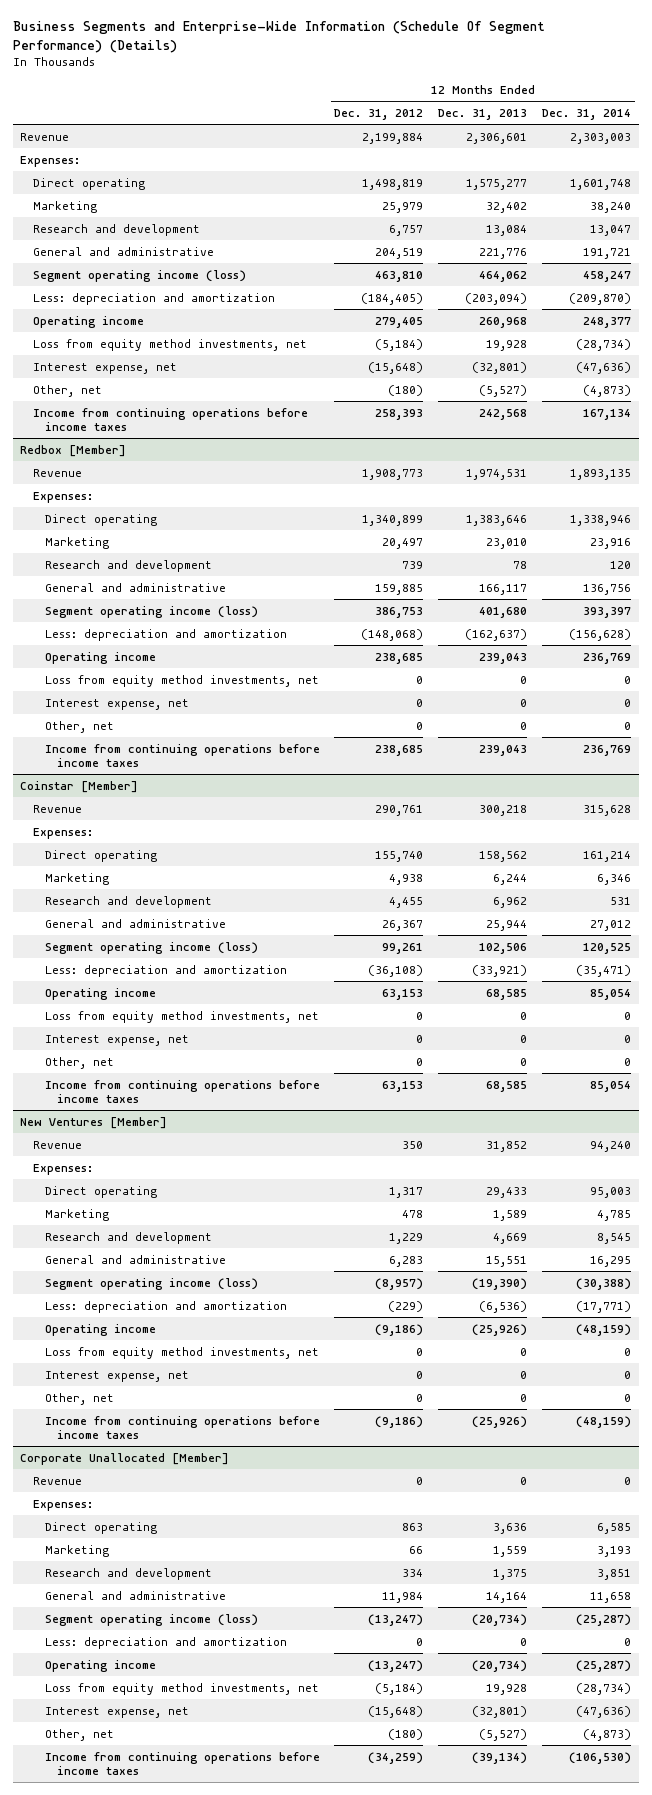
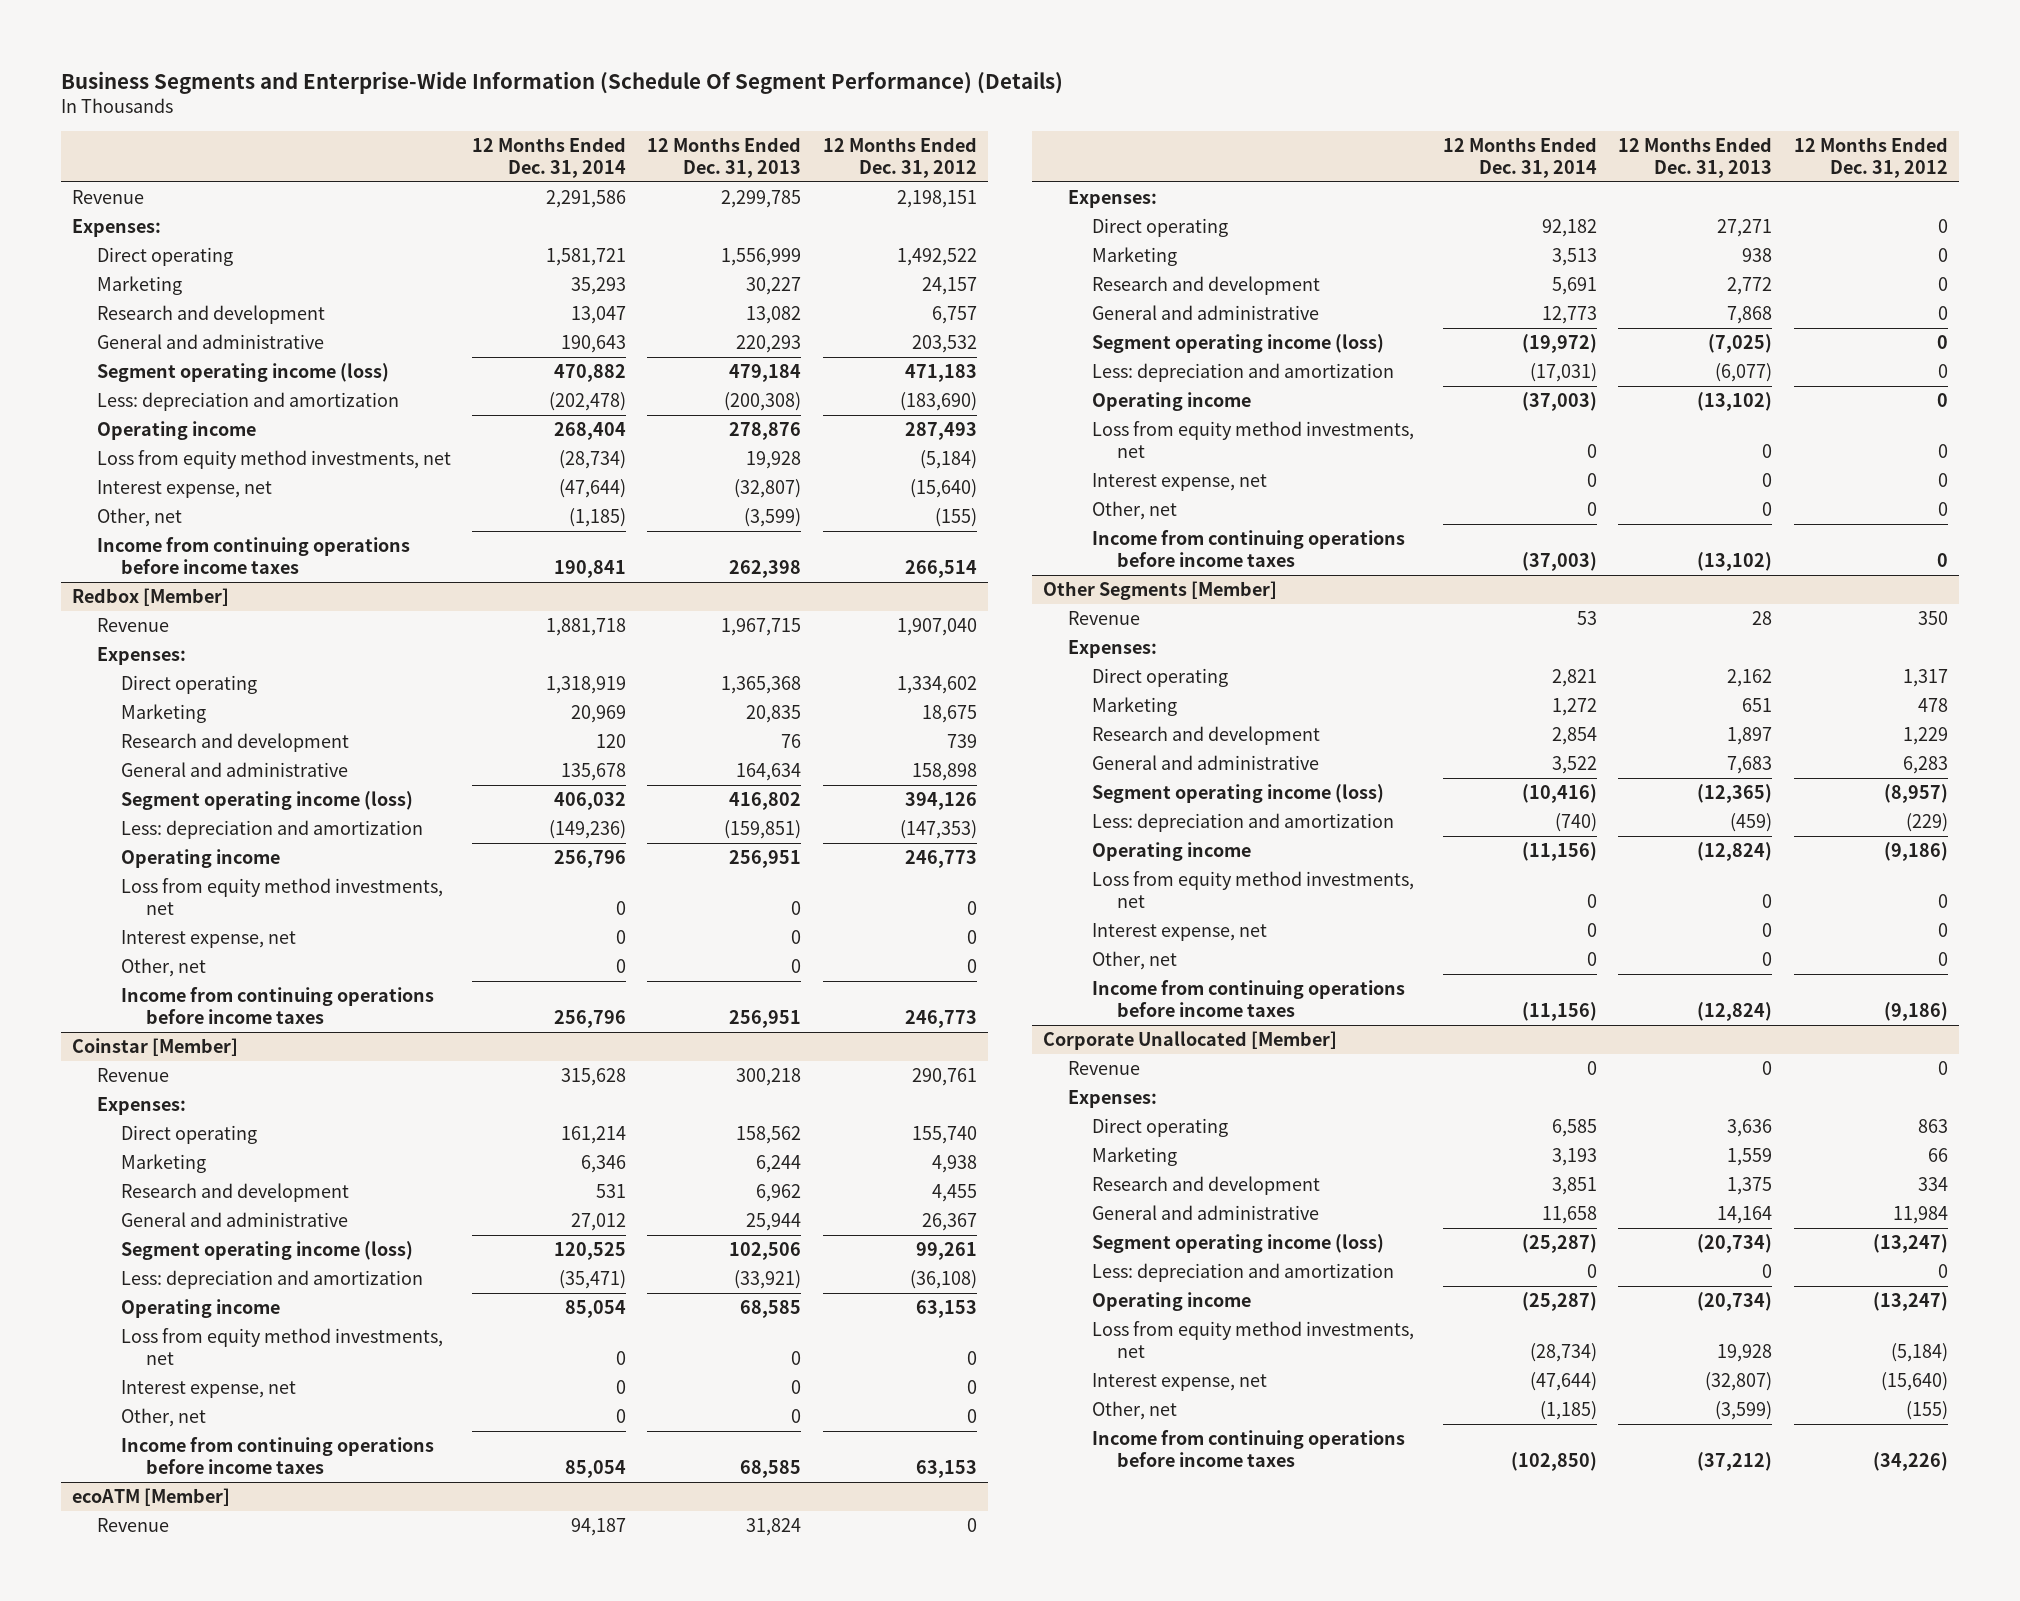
- | 12 Months Ended Dec. 31, 2012 | 12 Months Ended Dec. 31, 2013 | 12 Months Ended Dec. 31, 2014
+ | 12 Months Ended Dec. 31, 2014 | 12 Months Ended Dec. 31, 2013 | 12 Months Ended Dec. 31, 2012
- Revenue | 2,199,884 | 2,306,601 | 2,303,003
+ Revenue | 2,291,586 | 2,299,785 | 2,198,151
- Direct operating | 1,498,819 | 1,575,277 | 1,601,748
- Marketing | 25,979 | 32,402 | 38,240
- Research and development | 6,757 | 13,084 | 13,047
- General and administrative | 204,519 | 221,776 | 191,721
- Segment operating income (loss) | 463,810 | 464,062 | 458,247
- Less: depreciation and amortization | (184,405) | (203,094) | (209,870)
- Operating income | 279,405 | 260,968 | 248,377
+ Direct operating | 1,581,721 | 1,556,999 | 1,492,522
+ Marketing | 35,293 | 30,227 | 24,157
+ Research and development | 13,047 | 13,082 | 6,757
+ General and administrative | 190,643 | 220,293 | 203,532
+ Segment operating income (loss) | 470,882 | 479,184 | 471,183
+ Less: depreciation and amortization | (202,478) | (200,308) | (183,690)
+ Operating income | 268,404 | 278,876 | 287,493
- Interest expense, net | (15,648) | (32,801) | (47,636)
- Other, net | (180) | (5,527) | (4,873)
- Income from continuing operations before income taxes | 258,393 | 242,568 | 167,134
+ Interest expense, net | (47,644) | (32,807) | (15,640)
+ Other, net | (1,185) | (3,599) | (155)
+ Income from continuing operations before income taxes | 190,841 | 262,398 | 266,514
@ Redbox [Member]
- Revenue | 1,908,773 | 1,974,531 | 1,893,135
+ Revenue | 1,881,718 | 1,967,715 | 1,907,040
- Direct operating | 1,340,899 | 1,383,646 | 1,338,946
- Marketing | 20,497 | 23,010 | 23,916
- Research and development | 739 | 78 | 120
- General and administrative | 159,885 | 166,117 | 136,756
- Segment operating income (loss) | 386,753 | 401,680 | 393,397
- Less: depreciation and amortization | (148,068) | (162,637) | (156,628)
- Operating income | 238,685 | 239,043 | 236,769
+ Direct operating | 1,318,919 | 1,365,368 | 1,334,602
+ Marketing | 20,969 | 20,835 | 18,675
+ Research and development | 120 | 76 | 739
+ General and administrative | 135,678 | 164,634 | 158,898
+ Segment operating income (loss) | 406,032 | 416,802 | 394,126
+ Less: depreciation and amortization | (149,236) | (159,851) | (147,353)
+ Operating income | 256,796 | 256,951 | 246,773
- Income from continuing operations before income taxes | 238,685 | 239,043 | 236,769
+ Income from continuing operations before income taxes | 256,796 | 256,951 | 246,773
- New Ventures [Member]
- Revenue | 350 | 31,852 | 94,240
+ ecoATM [Member]
+ Revenue | 94,187 | 31,824 | 0
- Direct operating | 1,317 | 29,433 | 95,003
- Marketing | 478 | 1,589 | 4,785
- Research and development | 1,229 | 4,669 | 8,545
- General and administrative | 6,283 | 15,551 | 16,295
- Segment operating income (loss) | (8,957) | (19,390) | (30,388)
- Less: depreciation and amortization | (229) | (6,536) | (17,771)
- Operating income | (9,186) | (25,926) | (48,159)
+ Direct operating | 92,182 | 27,271 | 0
+ Marketing | 3,513 | 938 | 0
+ Research and development | 5,691 | 2,772 | 0
+ General and administrative | 12,773 | 7,868 | 0
+ Segment operating income (loss) | (19,972) | (7,025) | 0
+ Less: depreciation and amortization | (17,031) | (6,077) | 0
+ Operating income | (37,003) | (13,102) | 0
- Income from continuing operations before income taxes | (9,186) | (25,926) | (48,159)
+ Income from continuing operations before income taxes | (37,003) | (13,102) | 0
+ Other Segments [Member]
+ Revenue | 53 | 28 | 350
+ Expenses:
+ Direct operating | 2,821 | 2,162 | 1,317
+ Marketing | 1,272 | 651 | 478
+ Research and development | 2,854 | 1,897 | 1,229
+ General and administrative | 3,522 | 7,683 | 6,283
+ Segment operating income (loss) | (10,416) | (12,365) | (8,957)
+ Less: depreciation and amortization | (740) | (459) | (229)
+ Operating income | (11,156) | (12,824) | (9,186)
+ Loss from equity method investments, net | 0 | 0 | 0
+ Interest expense, net | 0 | 0 | 0
+ Other, net | 0 | 0 | 0
+ Income from continuing operations before income taxes | (11,156) | (12,824) | (9,186)
@ Corporate Unallocated [Member]
- Interest expense, net | (15,648) | (32,801) | (47,636)
- Other, net | (180) | (5,527) | (4,873)
- Income from continuing operations before income taxes | (34,259) | (39,134) | (106,530)
+ Interest expense, net | (47,644) | (32,807) | (15,640)
+ Other, net | (1,185) | (3,599) | (155)
+ Income from continuing operations before income taxes | (102,850) | (37,212) | (34,226)

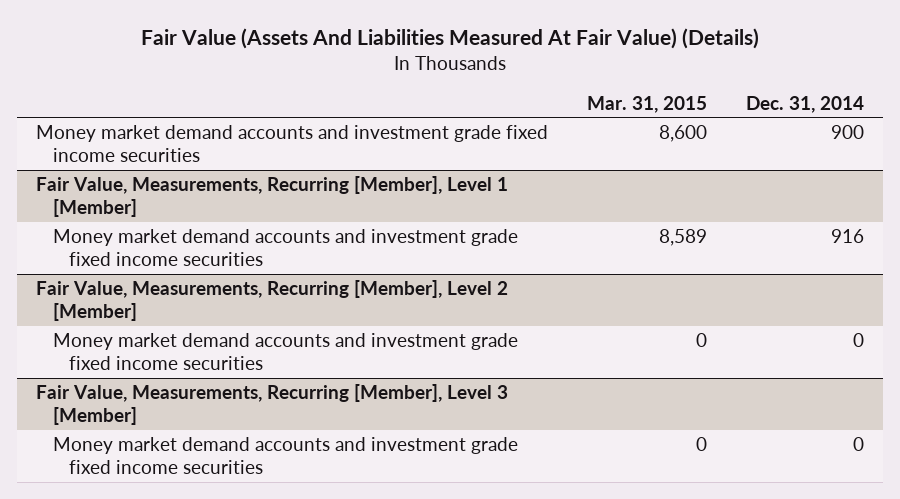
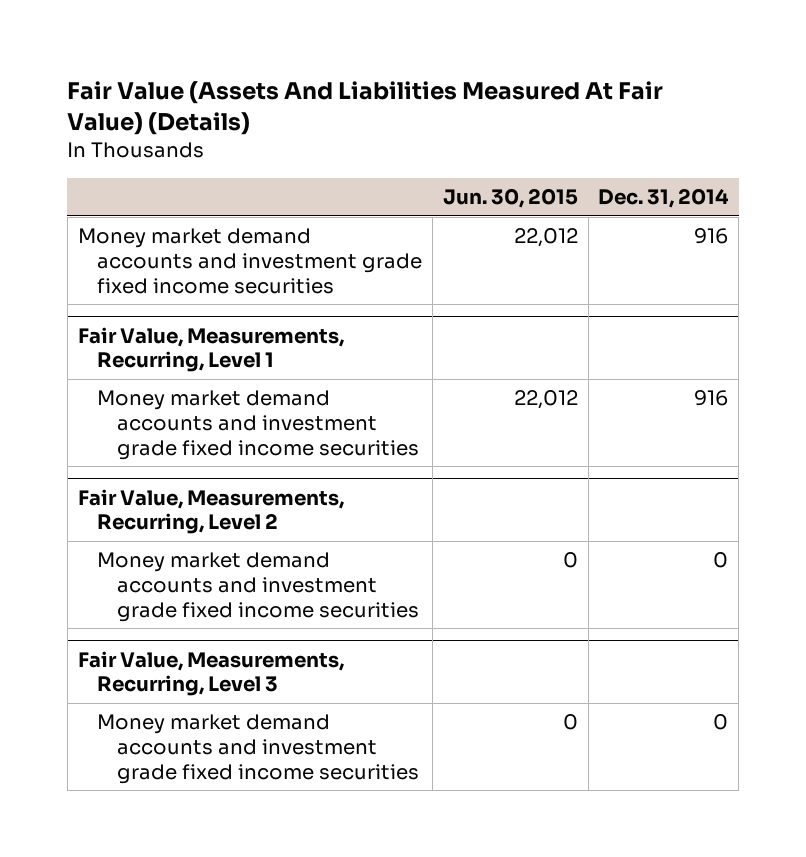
- | Mar. 31, 2015 | Dec. 31, 2014
+ | Jun. 30, 2015 | Dec. 31, 2014
- Money market demand accounts and investment grade fixed income securities | 8,600 | 900
- Fair Value, Measurements, Recurring [Member], Level 1 [Member]
- Fair Value, Measurements, Recurring [Member], Level 2 [Member]
+ Fair Value, Measurements, Recurring, Level 1
+ Money market demand accounts and investment grade fixed income securities | 22,012 | 916
+ Fair Value, Measurements, Recurring, Level 2
- Fair Value, Measurements, Recurring [Member], Level 3 [Member]
+ Fair Value, Measurements, Recurring, Level 3

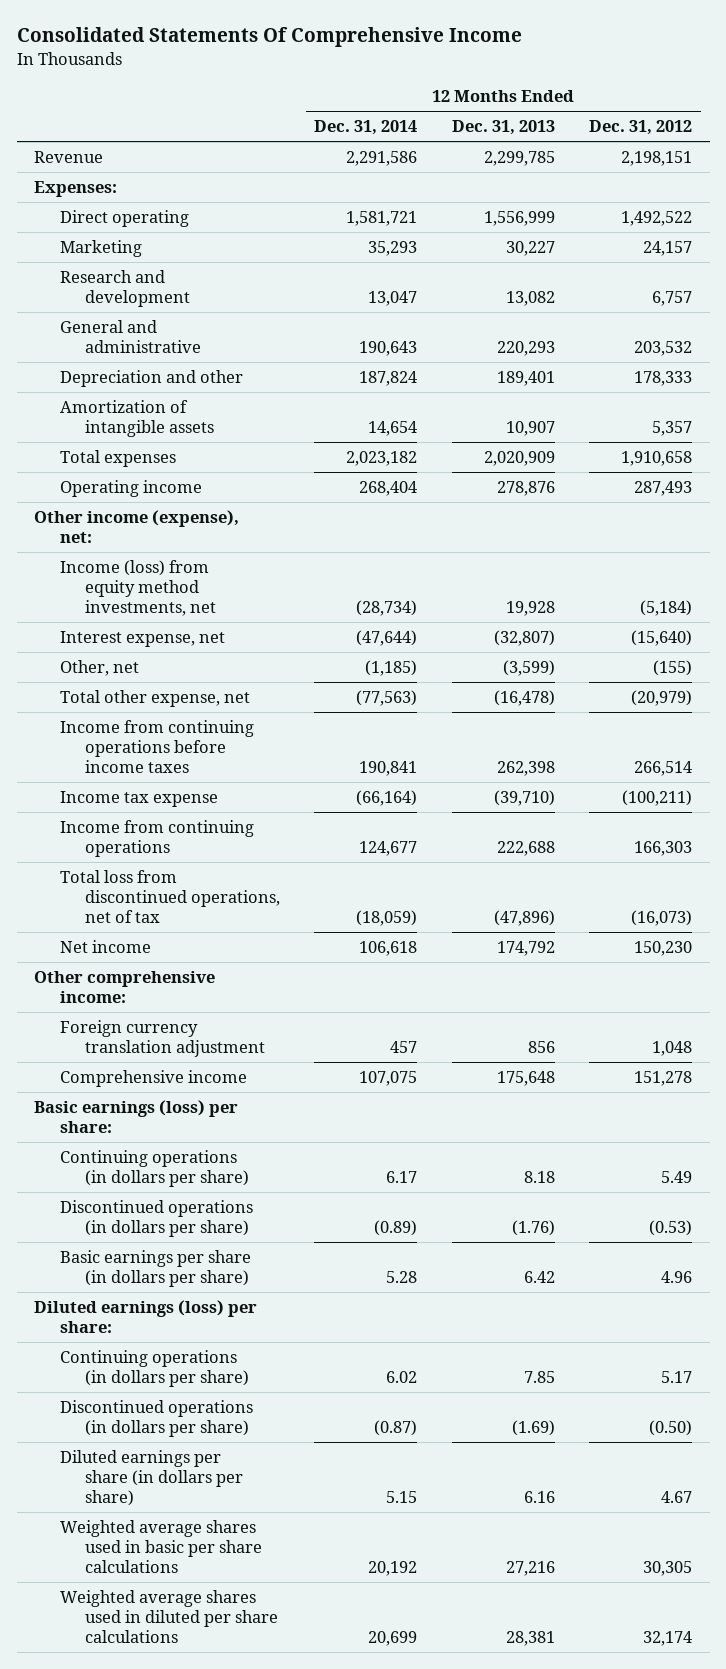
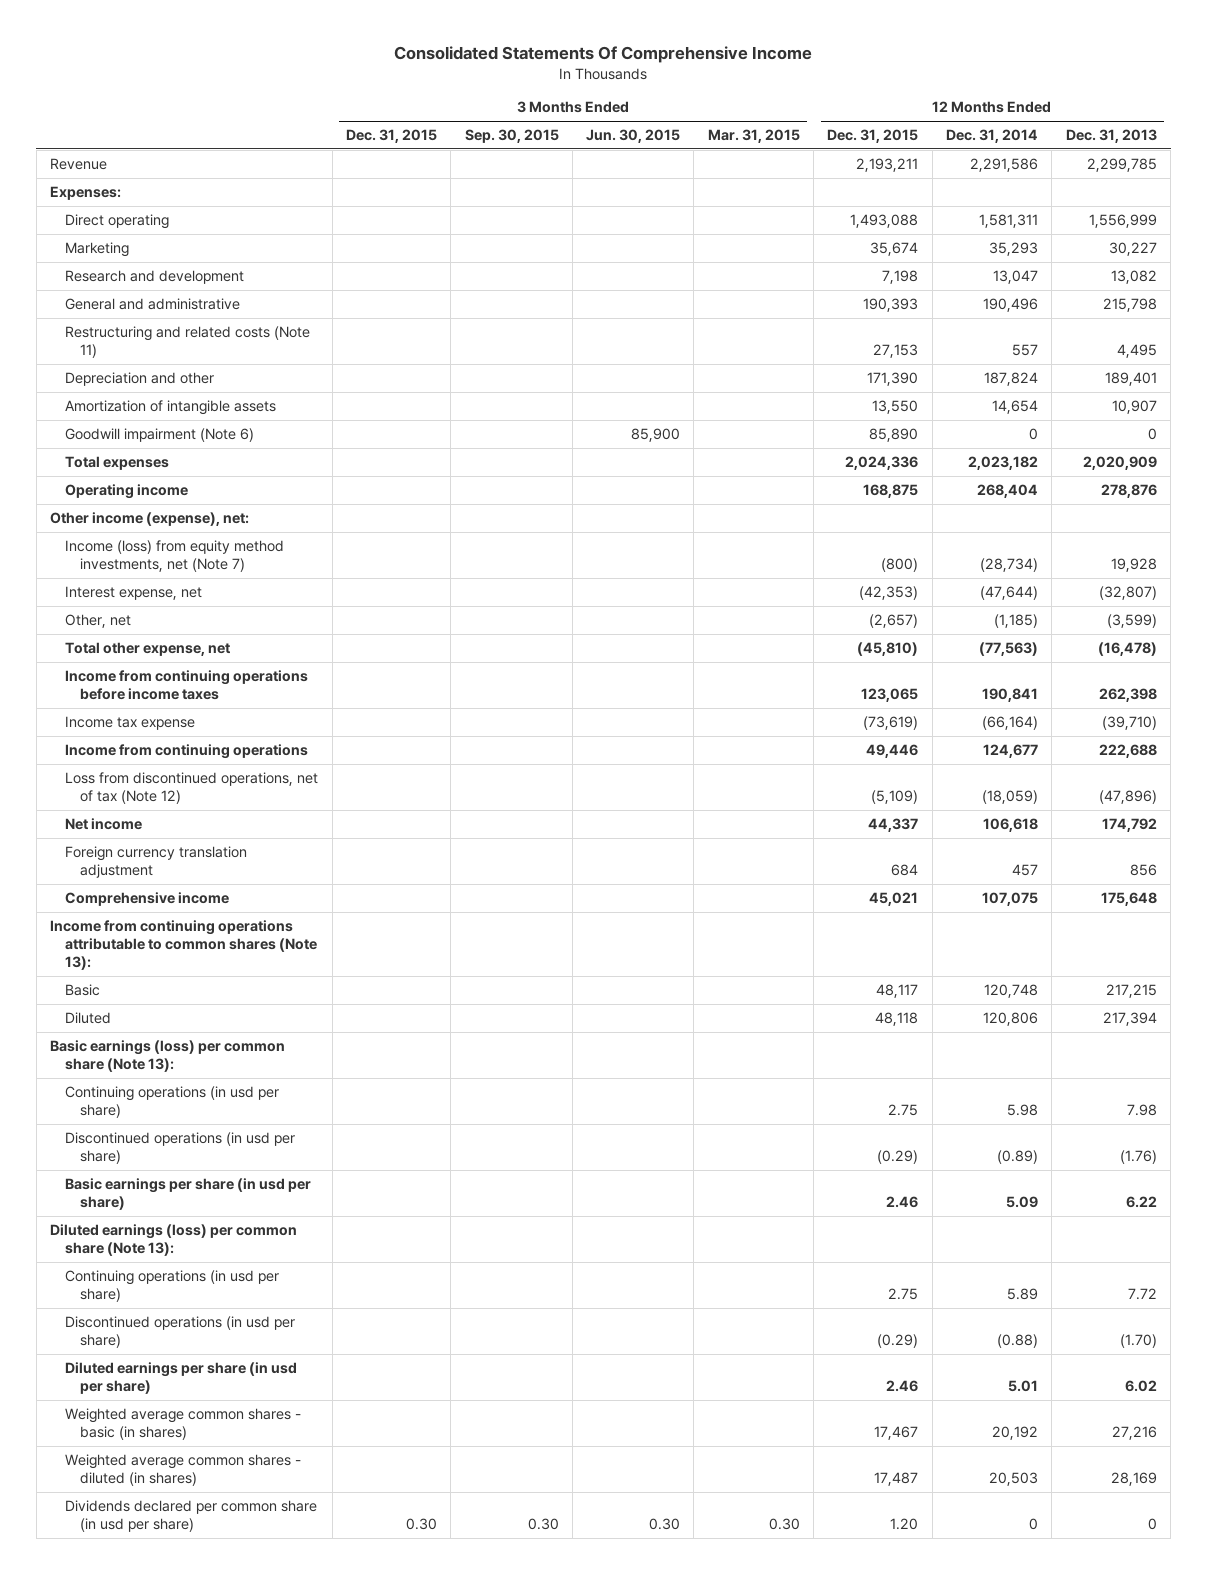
- | 12 Months Ended Dec. 31, 2014 | 12 Months Ended Dec. 31, 2013 | 12 Months Ended Dec. 31, 2012
+ | 3 Months Ended Dec. 31, 2015 | 3 Months Ended Sep. 30, 2015 | 3 Months Ended Jun. 30, 2015 | 3 Months Ended Mar. 31, 2015 | 12 Months Ended Dec. 31, 2015 | 12 Months Ended Dec. 31, 2014 | 12 Months Ended Dec. 31, 2013
- Direct operating | 1,581,721 | 1,556,999 | 1,492,522
+ Direct operating | | | | | 1,493,088 | 1,581,311 | 1,556,999
- General and administrative | 190,643 | 220,293 | 203,532
+ General and administrative | | | | | 190,393 | 190,496 | 215,798
+ Restructuring and related costs (Note 11) | | | | | 27,153 | 557 | 4,495
+ Goodwill impairment (Note 6) | | | 85,900 | | 85,890 | 0 | 0
- Income (loss) from equity method investments, net | (28,734) | 19,928 | (5,184)
+ Income (loss) from equity method investments, net (Note 7) | | | | | (800) | (28,734) | 19,928
- Total loss from discontinued operations, net of tax | (18,059) | (47,896) | (16,073)
+ Loss from discontinued operations, net of tax (Note 12) | | | | | (5,109) | (18,059) | (47,896)
- Other comprehensive income:
- Basic earnings (loss) per share:
- Continuing operations (in dollars per share) | 6.17 | 8.18 | 5.49
- Discontinued operations (in dollars per share) | (0.89) | (1.76) | (0.53)
- Basic earnings per share (in dollars per share) | 5.28 | 6.42 | 4.96
- Diluted earnings (loss) per share:
- Continuing operations (in dollars per share) | 6.02 | 7.85 | 5.17
- Discontinued operations (in dollars per share) | (0.87) | (1.69) | (0.50)
- Diluted earnings per share (in dollars per share) | 5.15 | 6.16 | 4.67
- Weighted average shares used in basic per share calculations | 20,192 | 27,216 | 30,305
- Weighted average shares used in diluted per share calculations | 20,699 | 28,381 | 32,174
+ Income from continuing operations attributable to common shares (Note 13):
+ Basic | | | | | 48,117 | 120,748 | 217,215
+ Diluted | | | | | 48,118 | 120,806 | 217,394
+ Basic earnings (loss) per common share (Note 13):
+ Continuing operations (in usd per share) | | | | | 2.75 | 5.98 | 7.98
+ Discontinued operations (in usd per share) | | | | | (0.29) | (0.89) | (1.76)
+ Basic earnings per share (in usd per share) | | | | | 2.46 | 5.09 | 6.22
+ Diluted earnings (loss) per common share (Note 13):
+ Continuing operations (in usd per share) | | | | | 2.75 | 5.89 | 7.72
+ Discontinued operations (in usd per share) | | | | | (0.29) | (0.88) | (1.70)
+ Diluted earnings per share (in usd per share) | | | | | 2.46 | 5.01 | 6.02
+ Weighted average common shares - basic (in shares) | | | | | 17,467 | 20,192 | 27,216
+ Weighted average common shares - diluted (in shares) | | | | | 17,487 | 20,503 | 28,169
+ Dividends declared per common share (in usd per share) | 0.30 | 0.30 | 0.30 | 0.30 | 1.20 | 0 | 0

